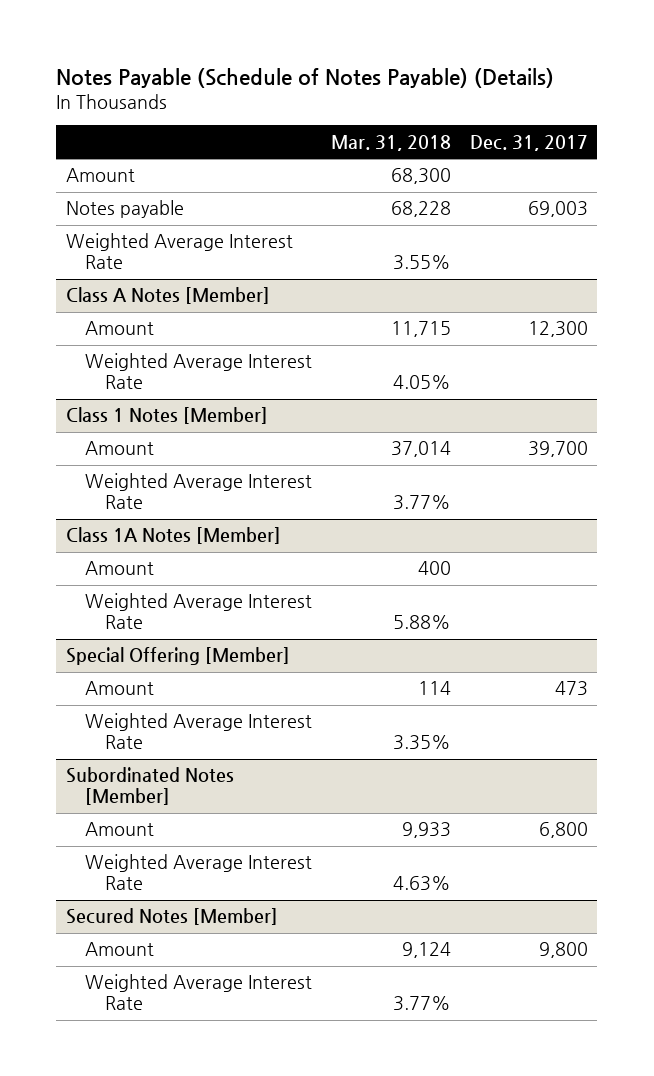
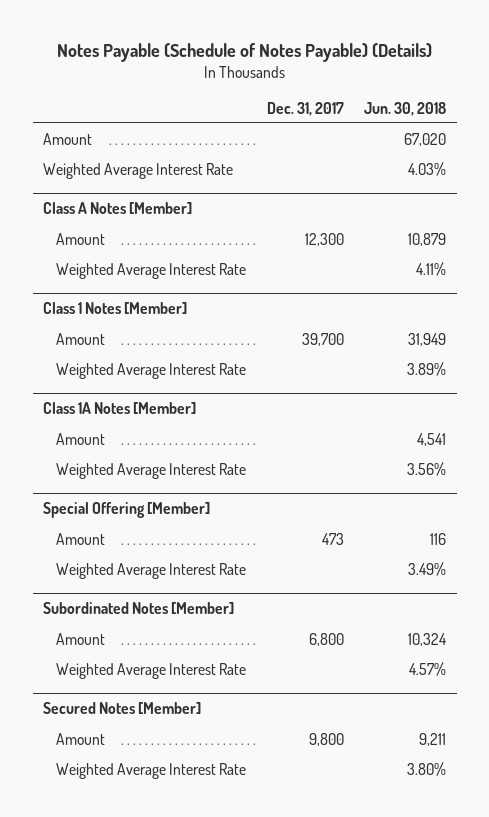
- | Mar. 31, 2018 | Dec. 31, 2017
+ | Dec. 31, 2017 | Jun. 30, 2018
- Notes payable | 68,228 | 69,003

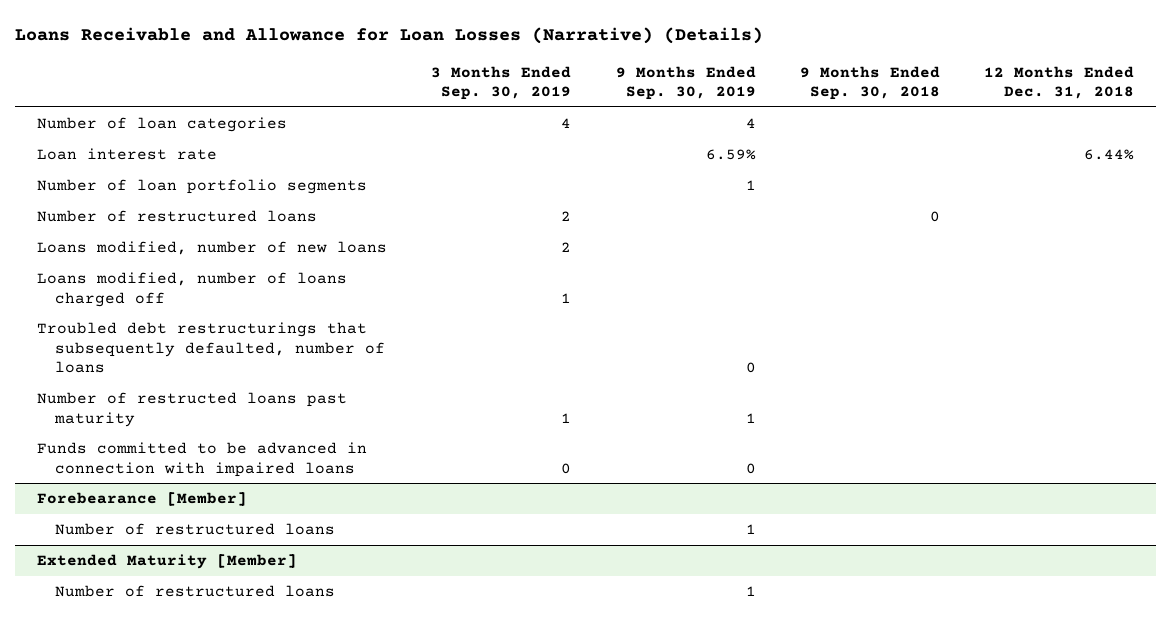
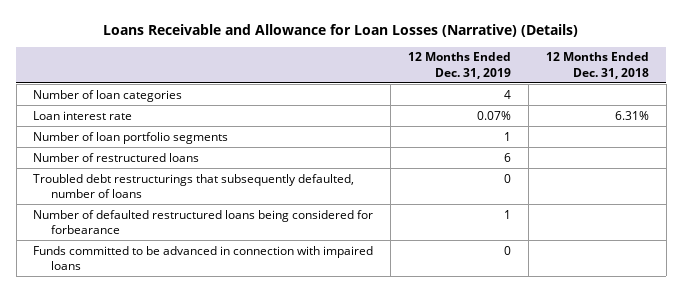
- | 3 Months Ended Sep. 30, 2019 | 9 Months Ended Sep. 30, 2019 | 9 Months Ended Sep. 30, 2018 | 12 Months Ended Dec. 31, 2018
+ | 12 Months Ended Dec. 31, 2019 | 12 Months Ended Dec. 31, 2018
- Loan interest rate | | 6.59% | | 6.44%
+ Loan interest rate | 0.07% | 6.31%
- Loans modified, number of new loans | 2 | | |
- Loans modified, number of loans charged off | 1 | | |
- Number of restructed loans past maturity | 1 | 1 | |
+ Number of defaulted restructured loans being considered for forbearance | 1 |
- Forebearance [Member]
- Number of restructured loans | | 1 | |
- Extended Maturity [Member]
- Number of restructured loans | | 1 | |

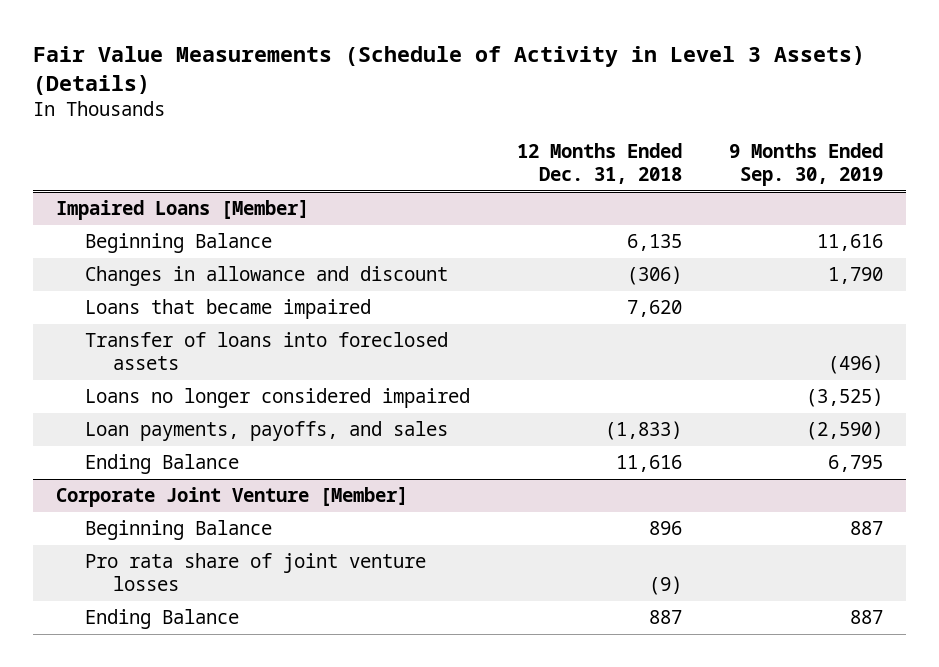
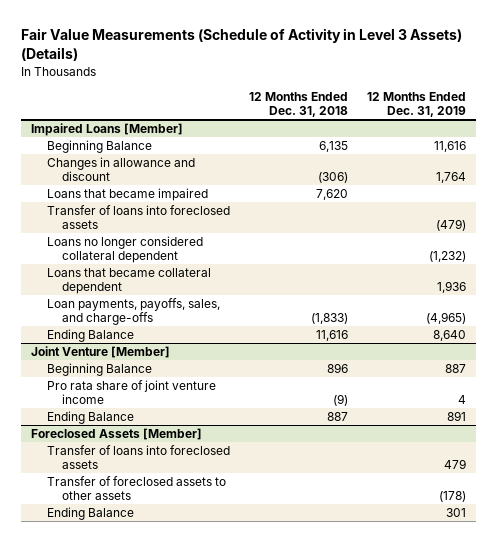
- | 12 Months Ended Dec. 31, 2018 | 9 Months Ended Sep. 30, 2019
+ | 12 Months Ended Dec. 31, 2018 | 12 Months Ended Dec. 31, 2019
@ Impaired Loans [Member]
- Loans no longer considered impaired | | (3,525)
- Loan payments, payoffs, and sales | (1,833) | (2,590)
+ Loans no longer considered collateral dependent | | (1,232)
+ Loans that became collateral dependent | | 1,936
+ Loan payments, payoffs, sales, and charge-offs | (1,833) | (4,965)
- Corporate Joint Venture [Member]
+ Joint Venture [Member]
- Pro rata share of joint venture losses | (9) |
+ Pro rata share of joint venture income | (9) | 4
+ Foreclosed Assets [Member]
+ Transfer of loans into foreclosed assets | | 479
+ Transfer of foreclosed assets to other assets | | (178)
+ Ending Balance | | 301

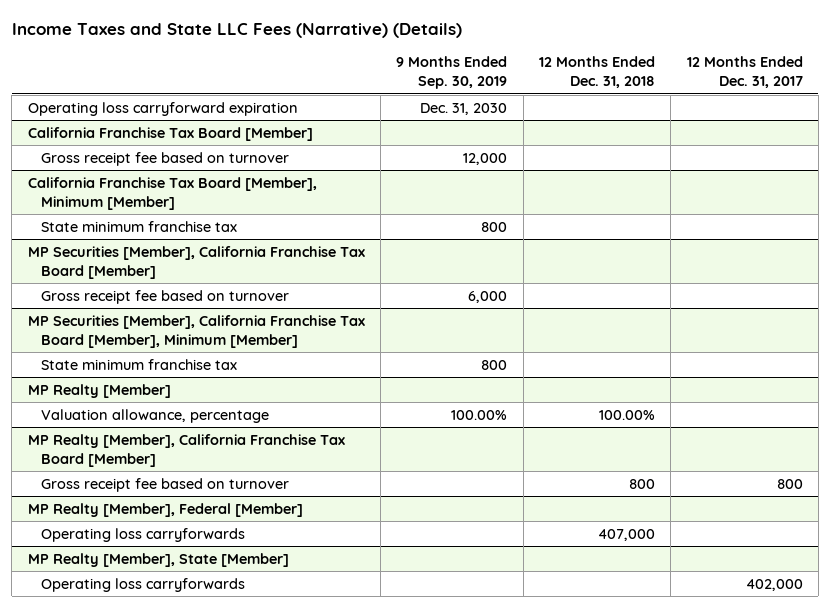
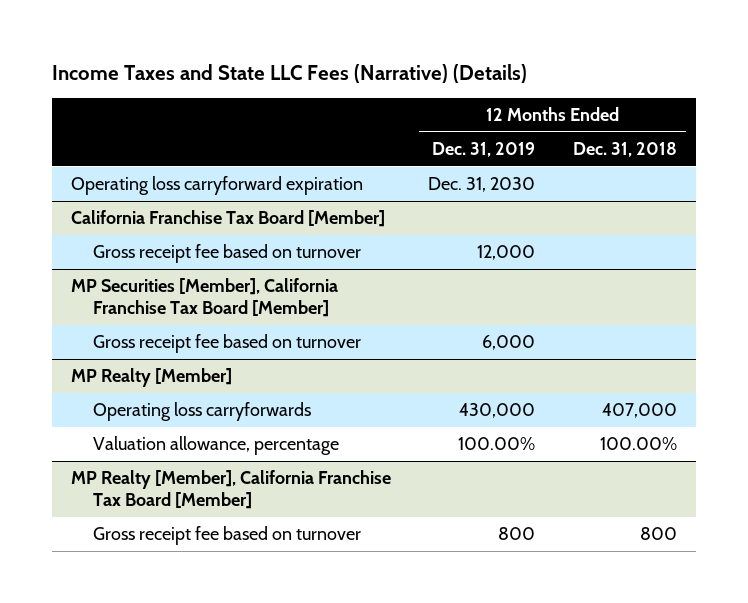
- | 9 Months Ended Sep. 30, 2019 | 12 Months Ended Dec. 31, 2018 | 12 Months Ended Dec. 31, 2017
+ | 12 Months Ended Dec. 31, 2019 | 12 Months Ended Dec. 31, 2018
- California Franchise Tax Board [Member], Minimum [Member]
- State minimum franchise tax | 800 | |
- MP Securities [Member], California Franchise Tax Board [Member], Minimum [Member]
- State minimum franchise tax | 800 | |
@ MP Realty [Member]
+ Operating loss carryforwards | 430,000 | 407,000
- MP Realty [Member], Federal [Member]
- Operating loss carryforwards | | 407,000 |
- MP Realty [Member], State [Member]
- Operating loss carryforwards | | | 402,000

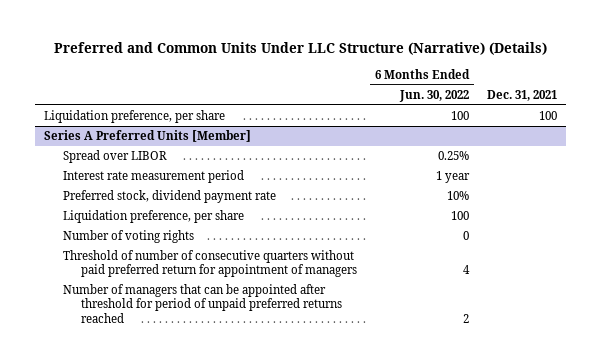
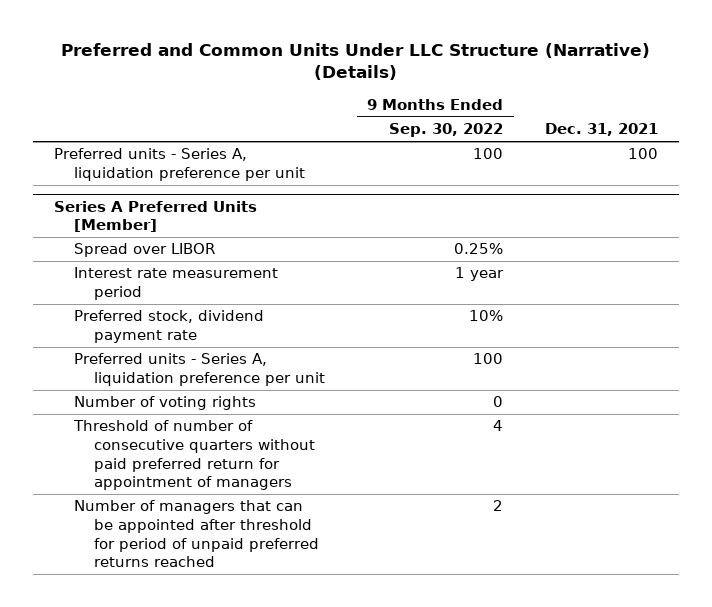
- | 6 Months Ended Jun. 30, 2022 | Dec. 31, 2021
+ | 9 Months Ended Sep. 30, 2022 | Dec. 31, 2021
- Liquidation preference, per share | 100 | 100
+ Preferred units - Series A, liquidation preference per unit | 100 | 100
@ Series A Preferred Units [Member]
- Liquidation preference, per share | 100 |
+ Preferred units - Series A, liquidation preference per unit | 100 |

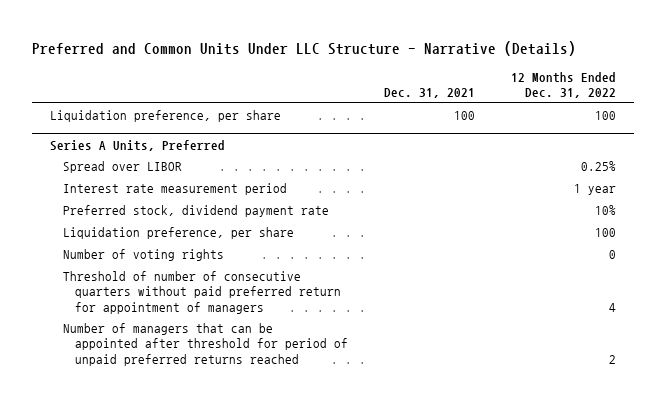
- Preferred and Common Units Under LLC Structure (Narrative) (Details)
+ Preferred and Common Units Under LLC Structure - Narrative (Details)
- | 9 Months Ended Sep. 30, 2022 | Dec. 31, 2021
+ | Dec. 31, 2021 | 12 Months Ended Dec. 31, 2022
- Preferred units - Series A, liquidation preference per unit | 100 | 100
- Series A Preferred Units [Member]
+ Liquidation preference, per share | 100 | 100
+ Series A Units, Preferred
- Preferred units - Series A, liquidation preference per unit | 100 |
+ Liquidation preference, per share | | 100

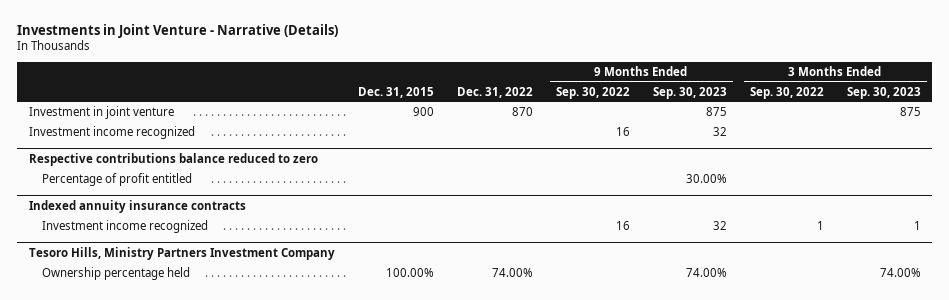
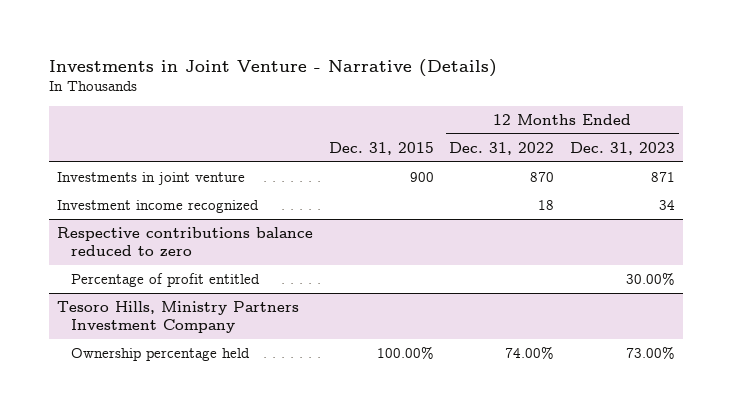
- | Dec. 31, 2015 | Dec. 31, 2022 | 9 Months Ended Sep. 30, 2022 | 9 Months Ended Sep. 30, 2023 | 3 Months Ended Sep. 30, 2022 | 3 Months Ended Sep. 30, 2023
+ | Dec. 31, 2015 | 12 Months Ended Dec. 31, 2022 | 12 Months Ended Dec. 31, 2023
- Investment in joint venture | 900 | 870 | | 875 | | 875
+ Investments in joint venture | 900 | 870 | 871
- Indexed annuity insurance contracts
- Investment income recognized | | | 16 | 32 | 1 | 1

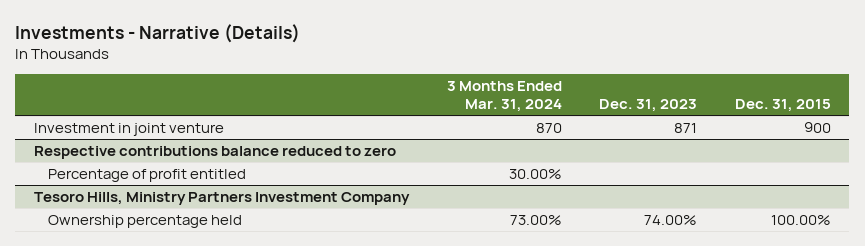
- Investments in Joint Venture - Narrative (Details)
+ Investments - Narrative (Details)
- | Dec. 31, 2015 | 12 Months Ended Dec. 31, 2022 | 12 Months Ended Dec. 31, 2023
+ | 3 Months Ended Mar. 31, 2024 | Dec. 31, 2023 | Dec. 31, 2015
- Investments in joint venture | 900 | 870 | 871
- Investment income recognized | | 18 | 34
+ Investment in joint venture | 870 | 871 | 900

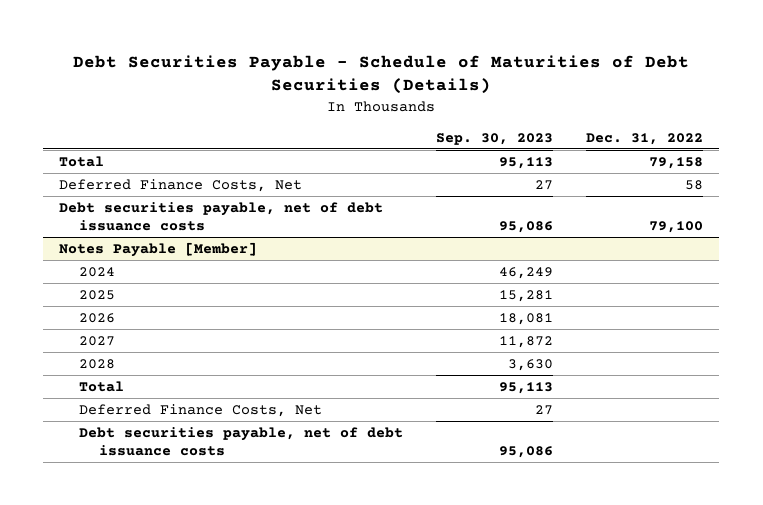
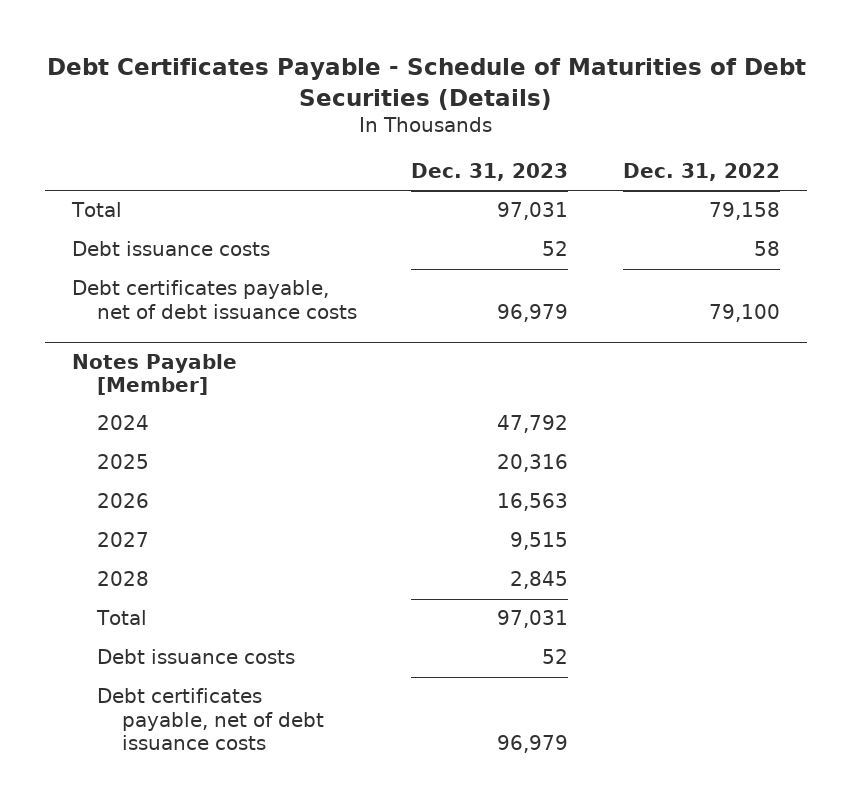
- Debt Securities Payable - Schedule of Maturities of Debt Securities (Details)
+ Debt Certificates Payable - Schedule of Maturities of Debt Securities (Details)
- | Sep. 30, 2023 | Dec. 31, 2022
+ | Dec. 31, 2023 | Dec. 31, 2022
- Deferred Finance Costs, Net | 27 | 58
- Debt securities payable, net of debt issuance costs | 95,086 | 79,100
+ Debt issuance costs | 52 | 58
+ Debt certificates payable, net of debt issuance costs | 96,979 | 79,100
@ Notes Payable [Member]
- Deferred Finance Costs, Net | 27 |
- Debt securities payable, net of debt issuance costs | 95,086 |
+ Debt issuance costs | 52 |
+ Debt certificates payable, net of debt issuance costs | 96,979 |

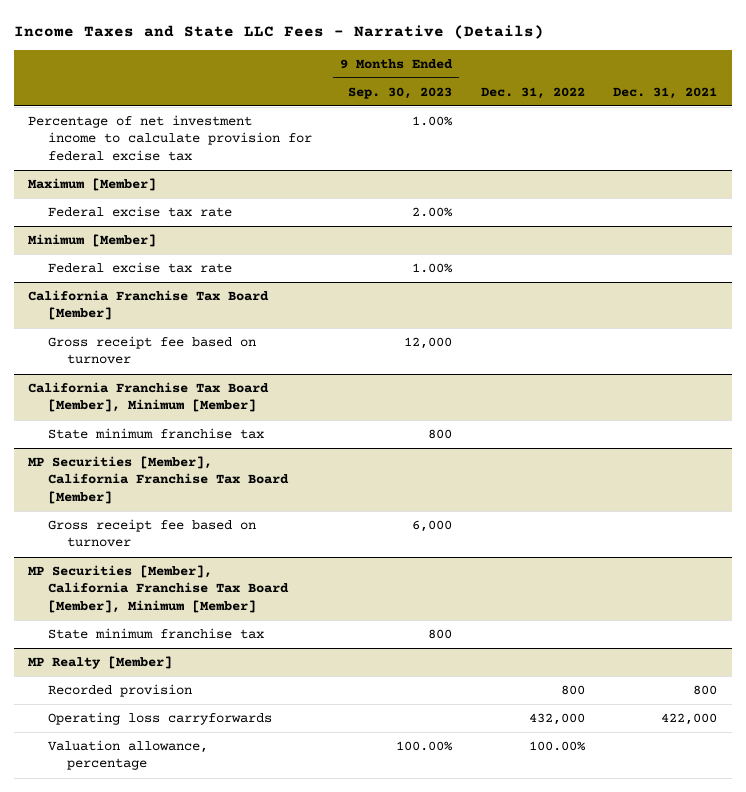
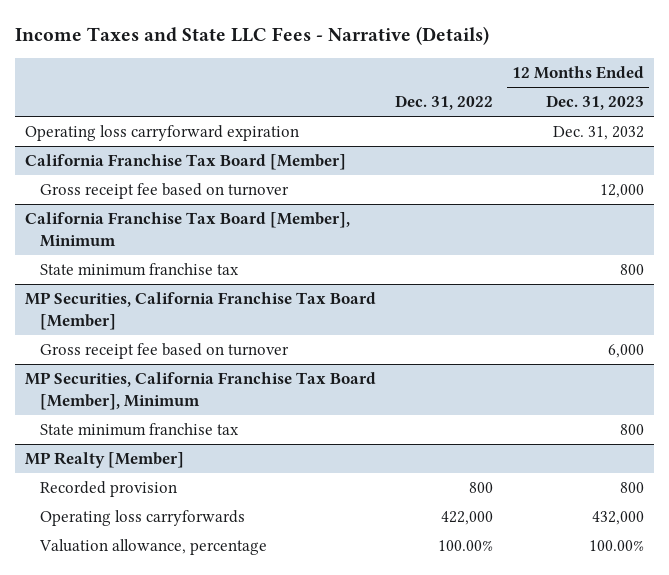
- | 9 Months Ended Sep. 30, 2023 | Dec. 31, 2022 | Dec. 31, 2021
+ | Dec. 31, 2022 | 12 Months Ended Dec. 31, 2023
- Percentage of net investment income to calculate provision for federal excise tax | 1.00% | |
- Maximum [Member]
- Federal excise tax rate | 2.00% | |
- Minimum [Member]
- Federal excise tax rate | 1.00% | |
+ Operating loss carryforward expiration | | Dec. 31, 2032
- California Franchise Tax Board [Member], Minimum [Member]
+ California Franchise Tax Board [Member], Minimum
- MP Securities [Member], California Franchise Tax Board [Member]
+ MP Securities, California Franchise Tax Board [Member]
- MP Securities [Member], California Franchise Tax Board [Member], Minimum [Member]
+ MP Securities, California Franchise Tax Board [Member], Minimum
@ MP Realty [Member]
- Operating loss carryforwards | | 432,000 | 422,000
+ Operating loss carryforwards | 422,000 | 432,000

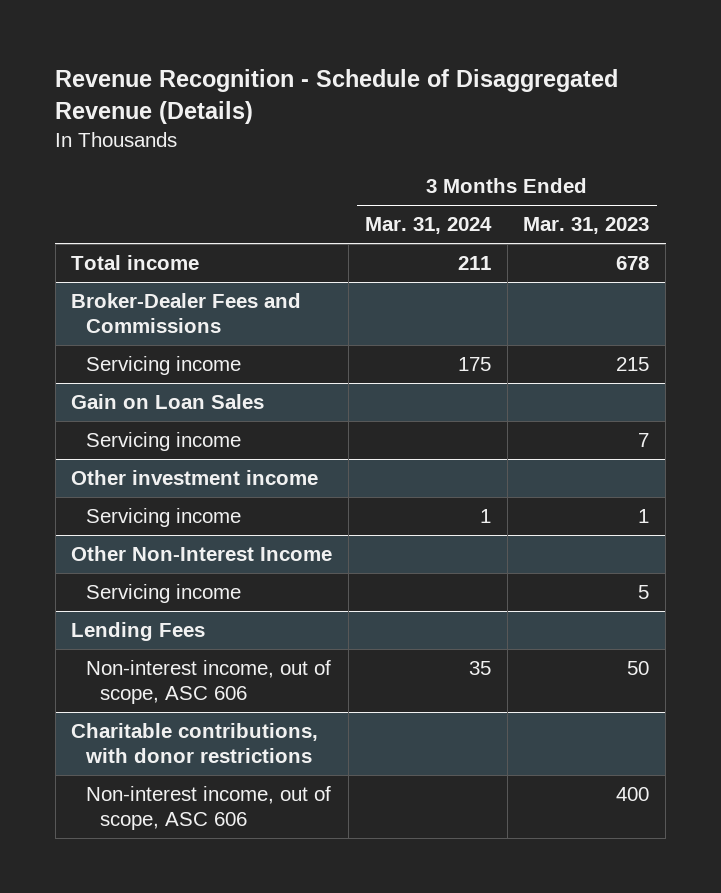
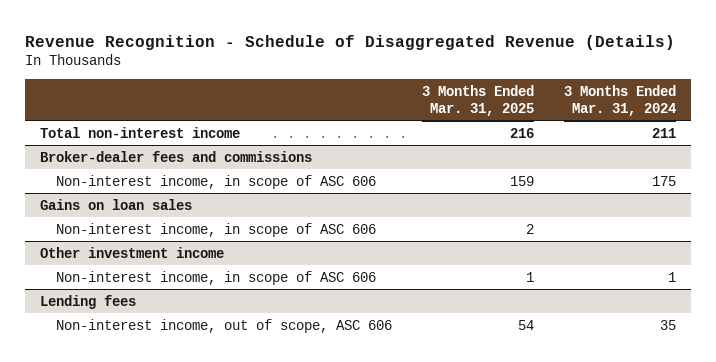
- | 3 Months Ended Mar. 31, 2024 | 3 Months Ended Mar. 31, 2023
+ | 3 Months Ended Mar. 31, 2025 | 3 Months Ended Mar. 31, 2024
- Total income | 211 | 678
- Broker-Dealer Fees and Commissions
- Servicing income | 175 | 215
- Gain on Loan Sales
- Servicing income | | 7
+ Total non-interest income | 216 | 211
+ Broker-dealer fees and commissions
+ Non-interest income, in scope of ASC 606 | 159 | 175
+ Gains on loan sales
+ Non-interest income, in scope of ASC 606 | 2 |
@ Other investment income
- Servicing income | 1 | 1
- Other Non-Interest Income
- Servicing income | | 5
- Lending Fees
@ Other investment income
+ Non-interest income, in scope of ASC 606 | 1 | 1
+ Lending fees
- Charitable contributions, with donor restrictions
- Non-interest income, out of scope, ASC 606 | | 400

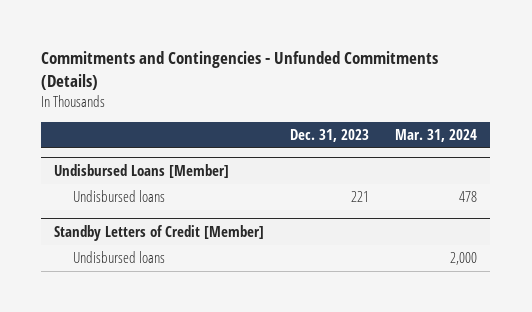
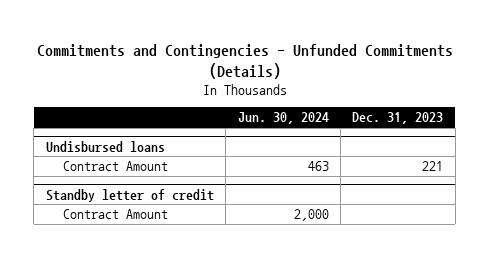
- | Dec. 31, 2023 | Mar. 31, 2024
+ | Jun. 30, 2024 | Dec. 31, 2023
- Undisbursed Loans [Member]
- Undisbursed loans | 221 | 478
- Standby Letters of Credit [Member]
- Undisbursed loans | | 2,000
+ Undisbursed loans
+ Contract Amount | 463 | 221
+ Standby letter of credit
+ Contract Amount | 2,000 |

